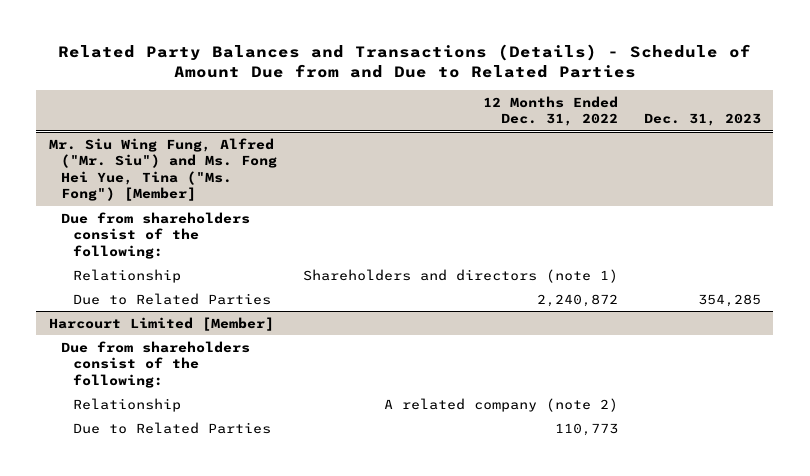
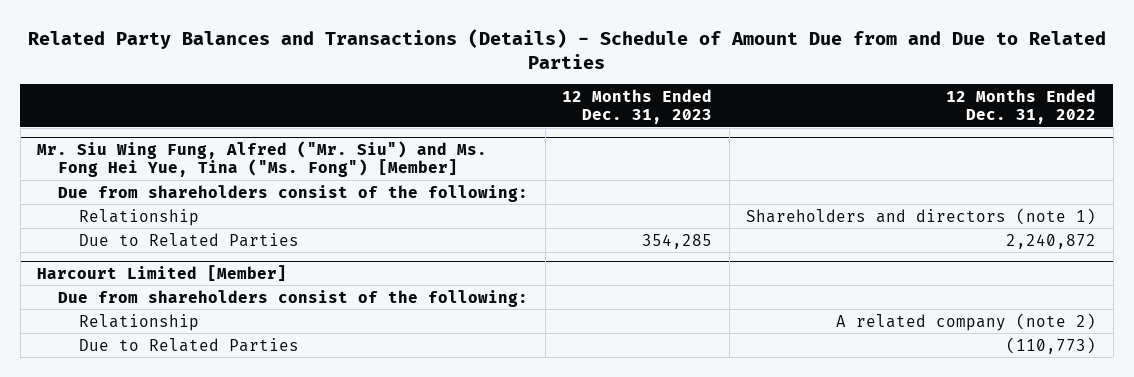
- | 12 Months Ended Dec. 31, 2022 | Dec. 31, 2023
+ | 12 Months Ended Dec. 31, 2023 | 12 Months Ended Dec. 31, 2022
@ Harcourt Limited [Member]
- Due to Related Parties | 110,773 |
+ Due to Related Parties | | (110,773)

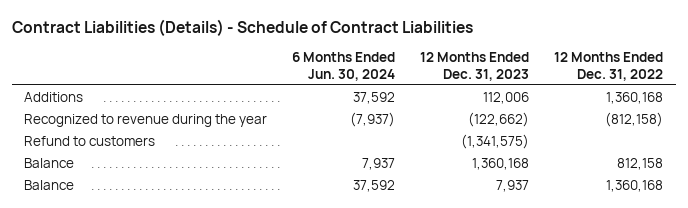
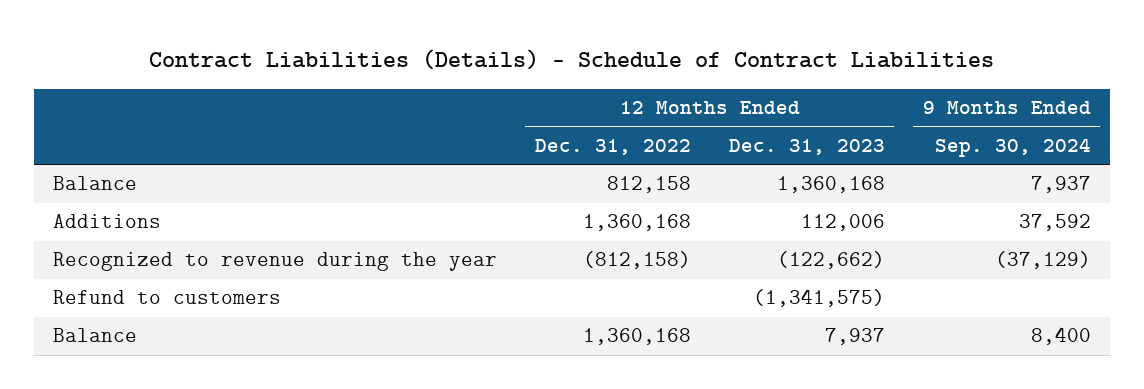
- | 6 Months Ended Jun. 30, 2024 | 12 Months Ended Dec. 31, 2023 | 12 Months Ended Dec. 31, 2022
+ | 12 Months Ended Dec. 31, 2022 | 12 Months Ended Dec. 31, 2023 | 9 Months Ended Sep. 30, 2024
moved up: Balance | 812,158 | 1,360,168 | 7,937

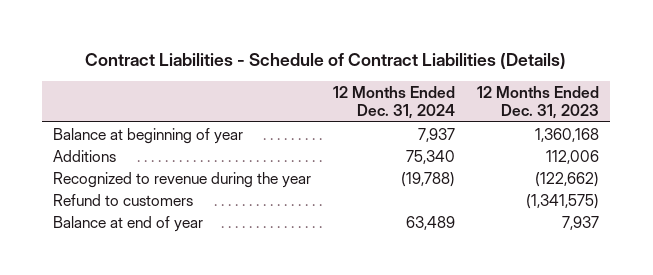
- Contract Liabilities (Details) - Schedule of Contract Liabilities
+ Contract Liabilities - Schedule of Contract Liabilities (Details)
- | 12 Months Ended Dec. 31, 2022 | 12 Months Ended Dec. 31, 2023 | 9 Months Ended Sep. 30, 2024
+ | 12 Months Ended Dec. 31, 2024 | 12 Months Ended Dec. 31, 2023
- Balance | 812,158 | 1,360,168 | 7,937
+ Balance at beginning of year | 7,937 | 1,360,168
- Balance | 1,360,168 | 7,937 | 8,400
+ Balance at end of year | 63,489 | 7,937

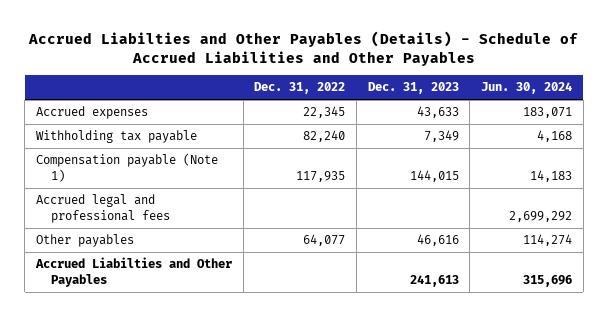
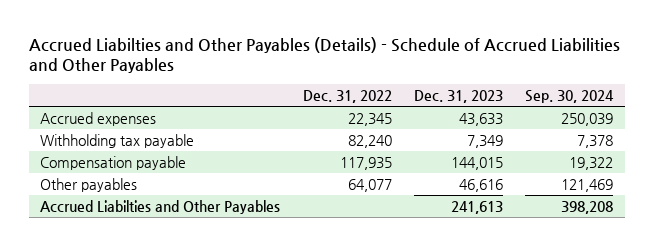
- | Dec. 31, 2022 | Dec. 31, 2023 | Jun. 30, 2024
+ | Dec. 31, 2022 | Dec. 31, 2023 | Sep. 30, 2024
- Compensation payable (Note 1) | 117,935 | 144,015 | 14,183
- Accrued legal and professional fees | | | 2,699,292
+ Compensation payable | 117,935 | 144,015 | 19,322

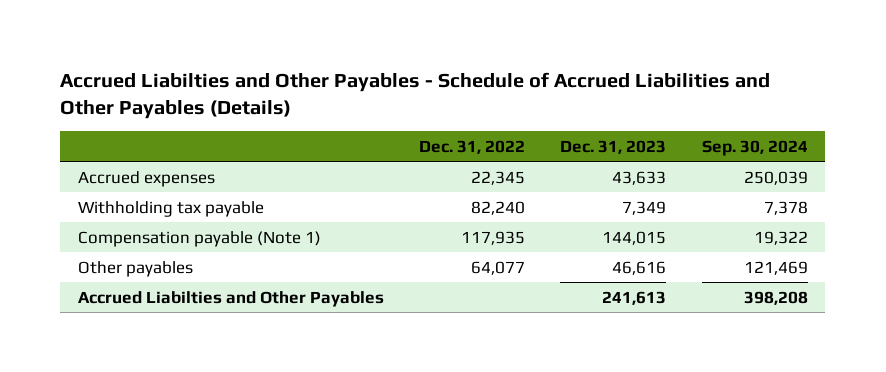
- Accrued Liabilties and Other Payables (Details) - Schedule of Accrued Liabilities and Other Payables
+ Accrued Liabilties and Other Payables - Schedule of Accrued Liabilities and Other Payables (Details)
- Compensation payable | 117,935 | 144,015 | 19,322
+ Compensation payable (Note 1) | 117,935 | 144,015 | 19,322

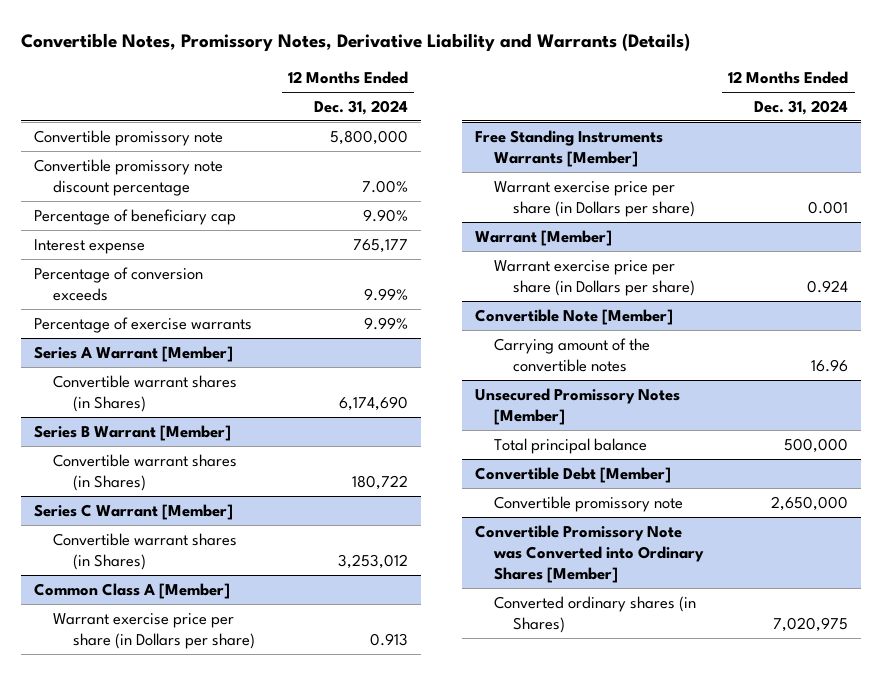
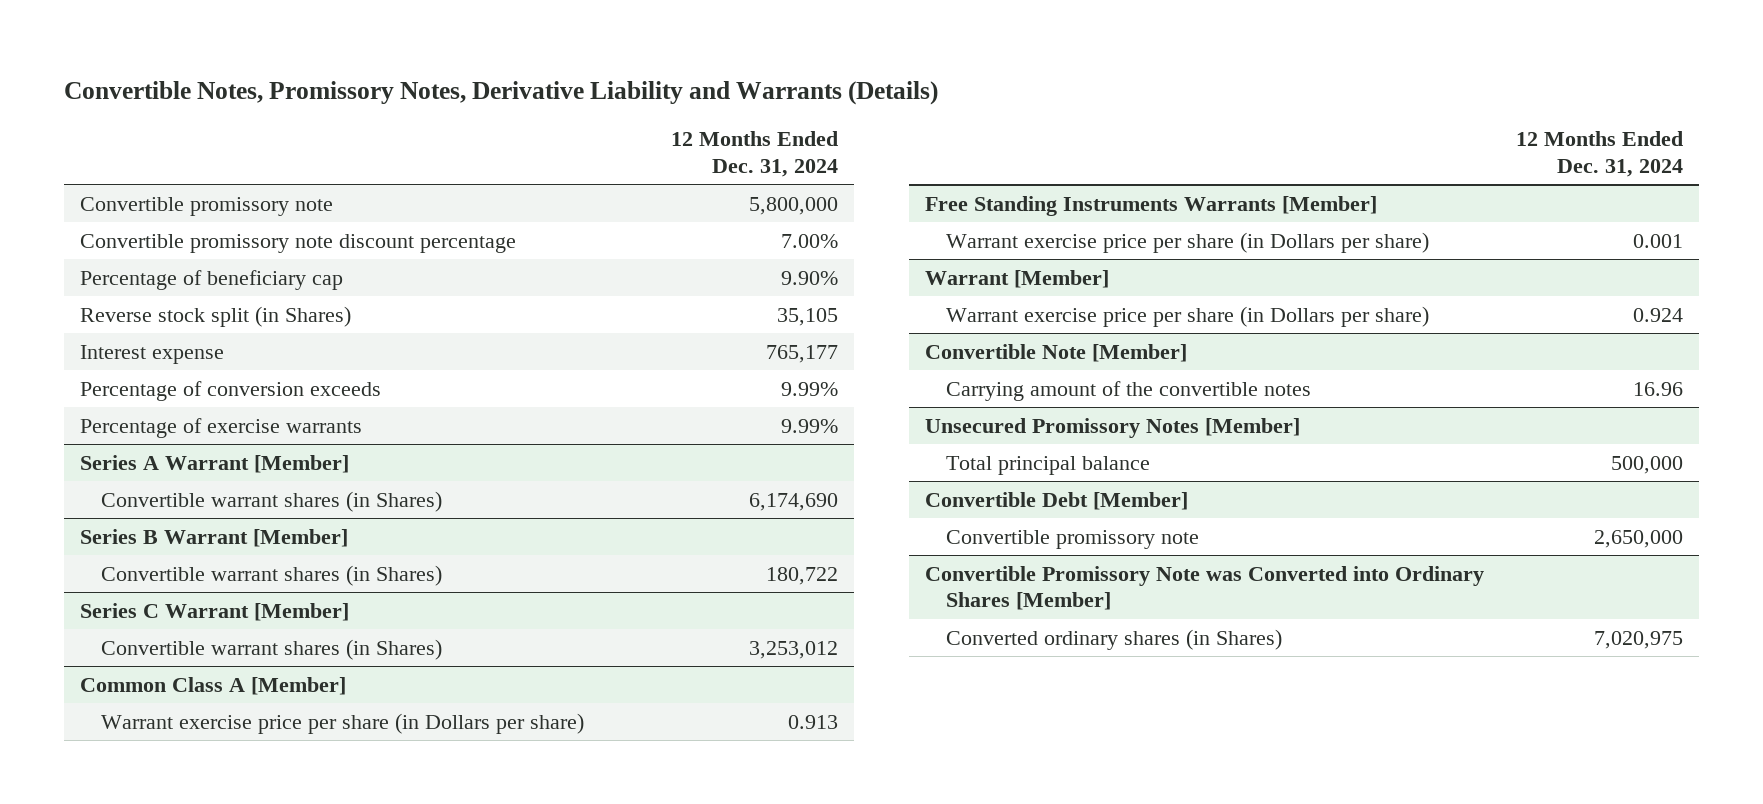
+ Reverse stock split (in Shares) | 35,105

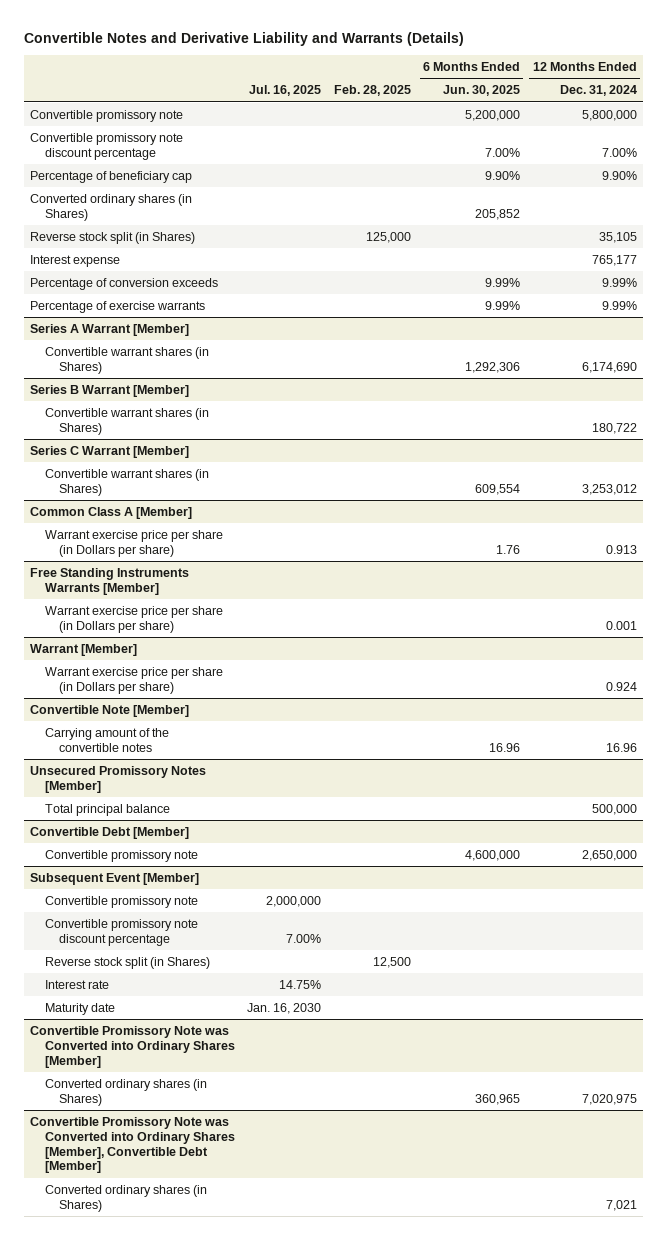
- Convertible Notes, Promissory Notes, Derivative Liability and Warrants (Details)
+ Convertible Notes and Derivative Liability and Warrants (Details)
- | 12 Months Ended Dec. 31, 2024
+ | Jul. 16, 2025 | Feb. 28, 2025 | 6 Months Ended Jun. 30, 2025 | 12 Months Ended Dec. 31, 2024
+ Converted ordinary shares (in Shares) | | | 205,852 |
+ Subsequent Event [Member]
+ Convertible promissory note | 2,000,000 | | |
+ Convertible promissory note discount percentage | 7.00% | | |
+ Reverse stock split (in Shares) | | 12,500 | |
+ Interest rate | 14.75% | | |
+ Maturity date | Jan. 16, 2030 | | |
+ Convertible Promissory Note was Converted into Ordinary Shares [Member], Convertible Debt [Member]
+ Converted ordinary shares (in Shares) | | | | 7,021

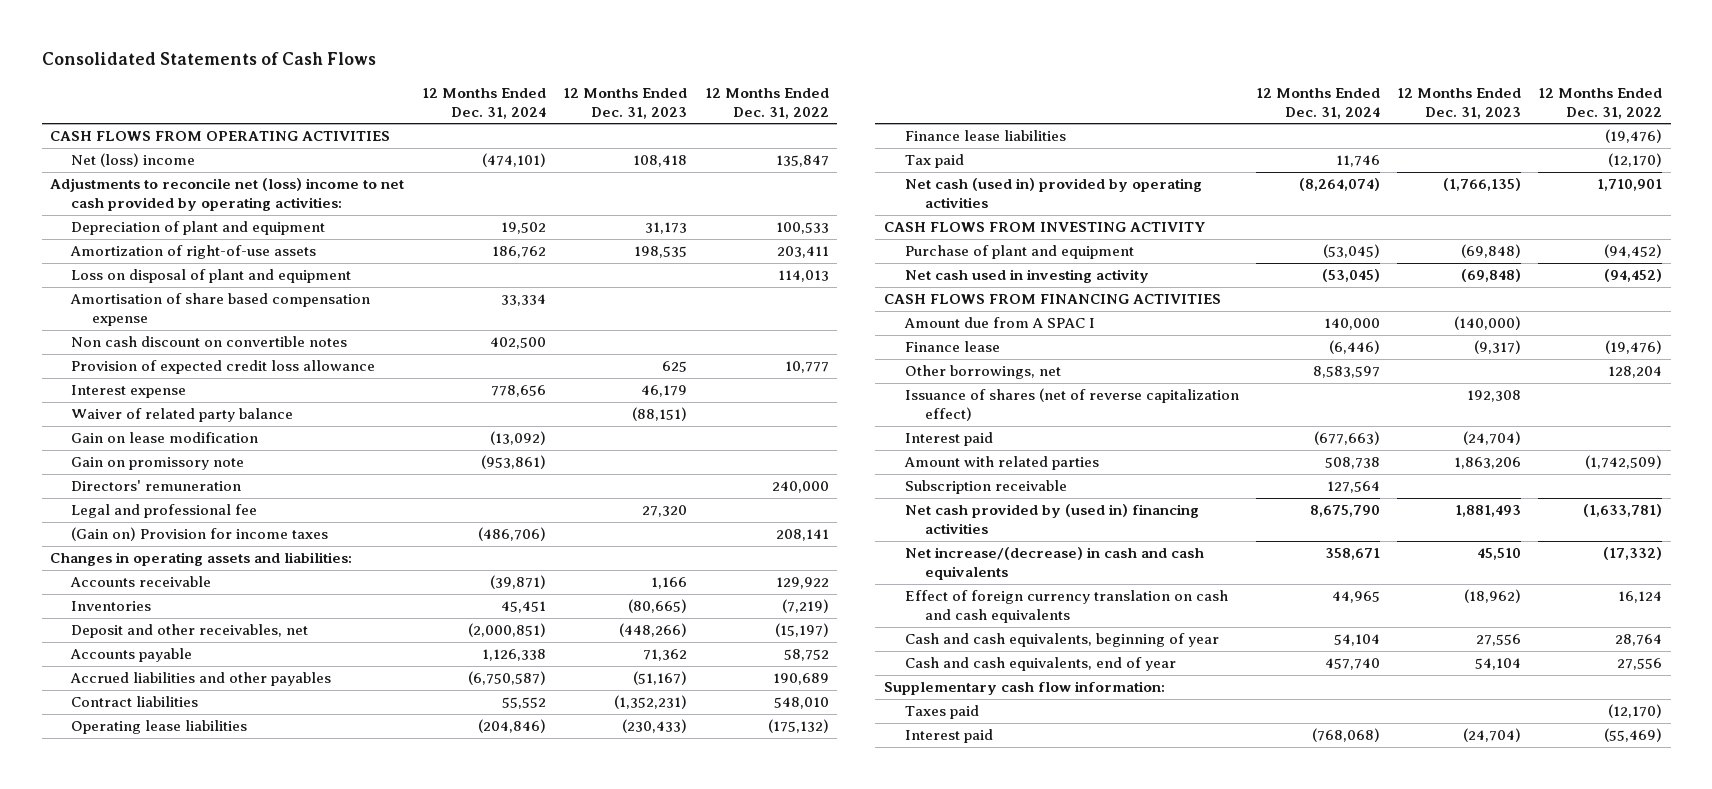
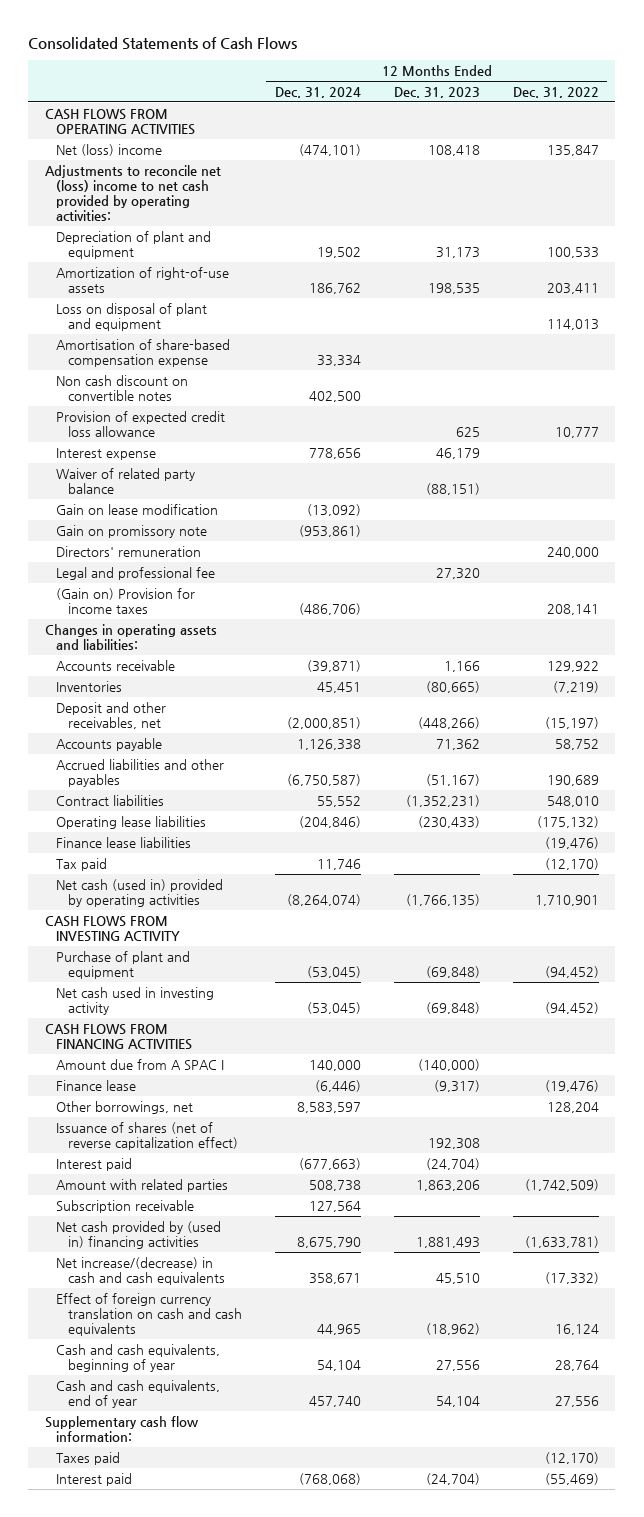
- Amortisation of share based compensation expense | 33,334 | |
+ Amortisation of share-based compensation expense | 33,334 | |

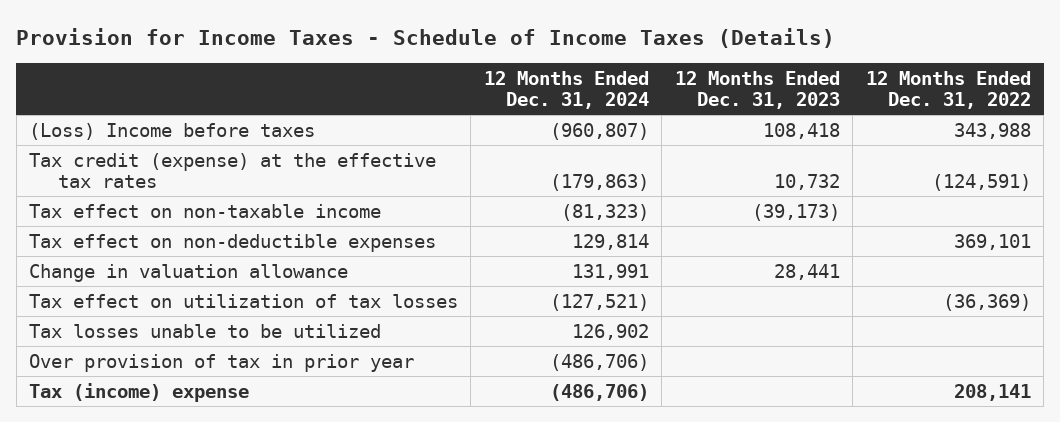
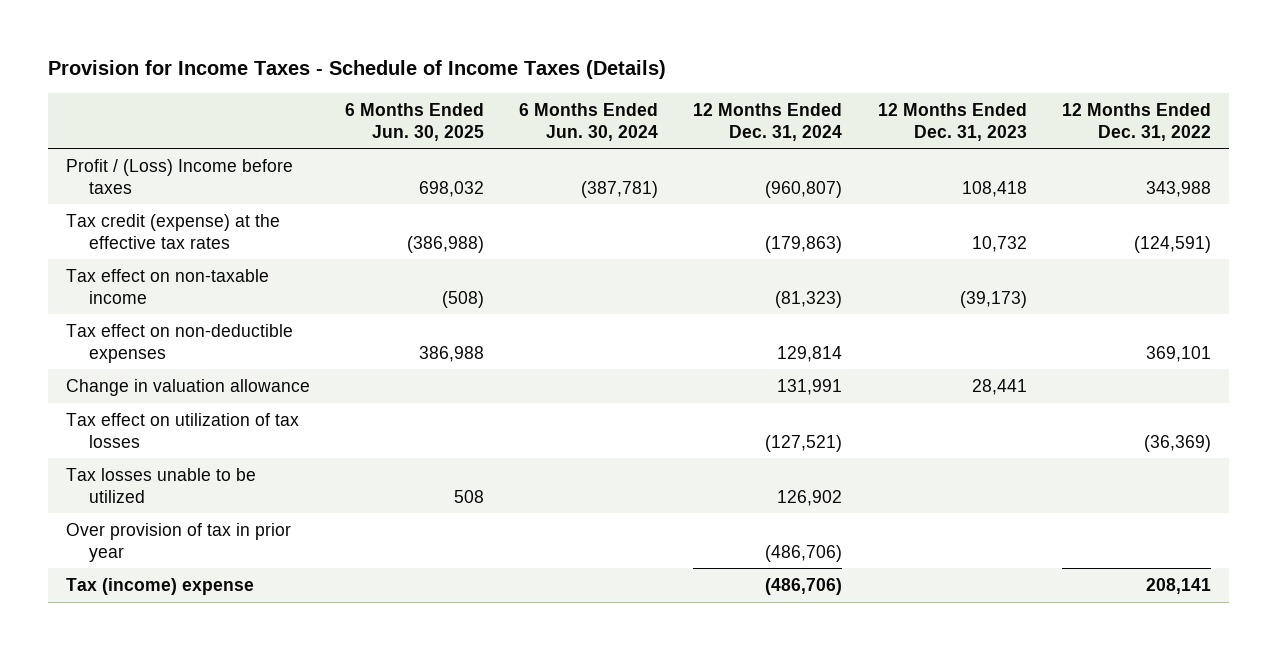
- | 12 Months Ended Dec. 31, 2024 | 12 Months Ended Dec. 31, 2023 | 12 Months Ended Dec. 31, 2022
+ | 6 Months Ended Jun. 30, 2025 | 6 Months Ended Jun. 30, 2024 | 12 Months Ended Dec. 31, 2024 | 12 Months Ended Dec. 31, 2023 | 12 Months Ended Dec. 31, 2022
- (Loss) Income before taxes | (960,807) | 108,418 | 343,988
+ Profit / (Loss) Income before taxes | 698,032 | (387,781) | (960,807) | 108,418 | 343,988

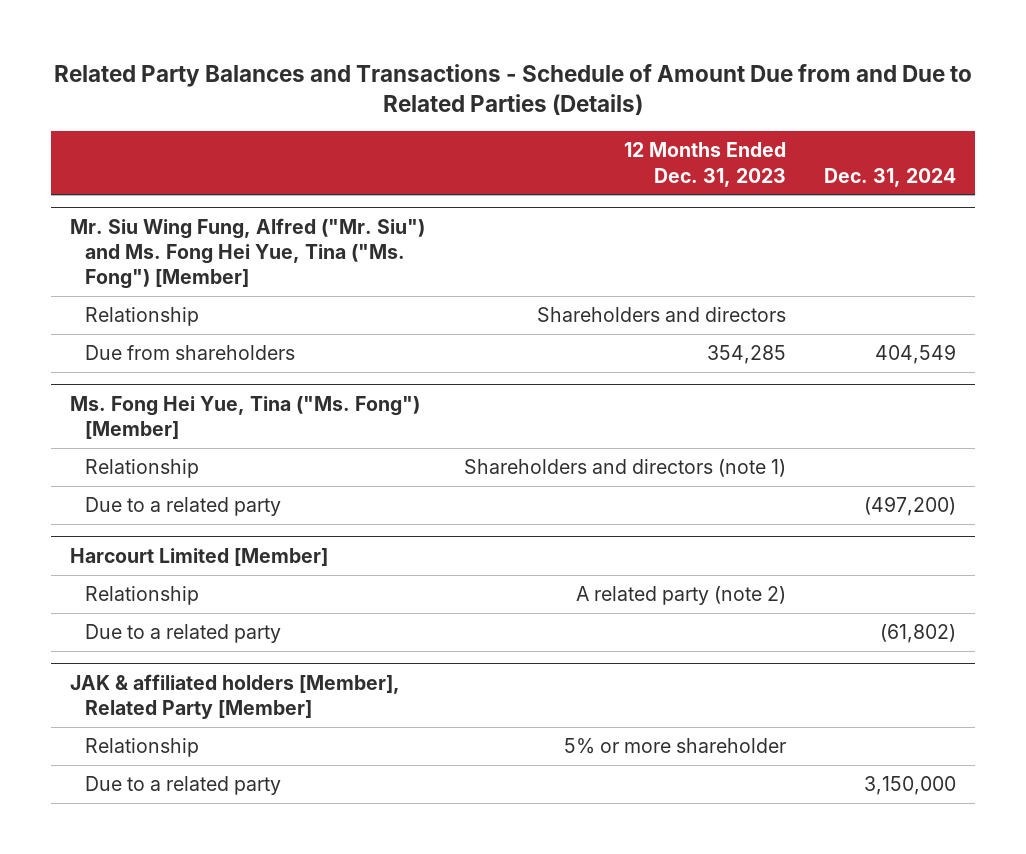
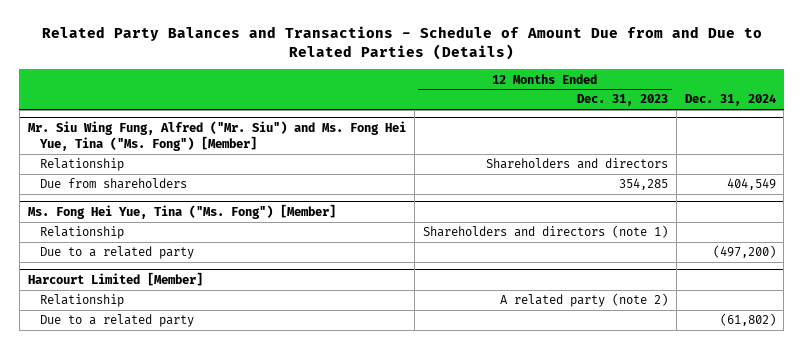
- JAK & affiliated holders [Member], Related Party [Member]
- Relationship | 5% or more shareholder |
- Due to a related party | | 3,150,000

